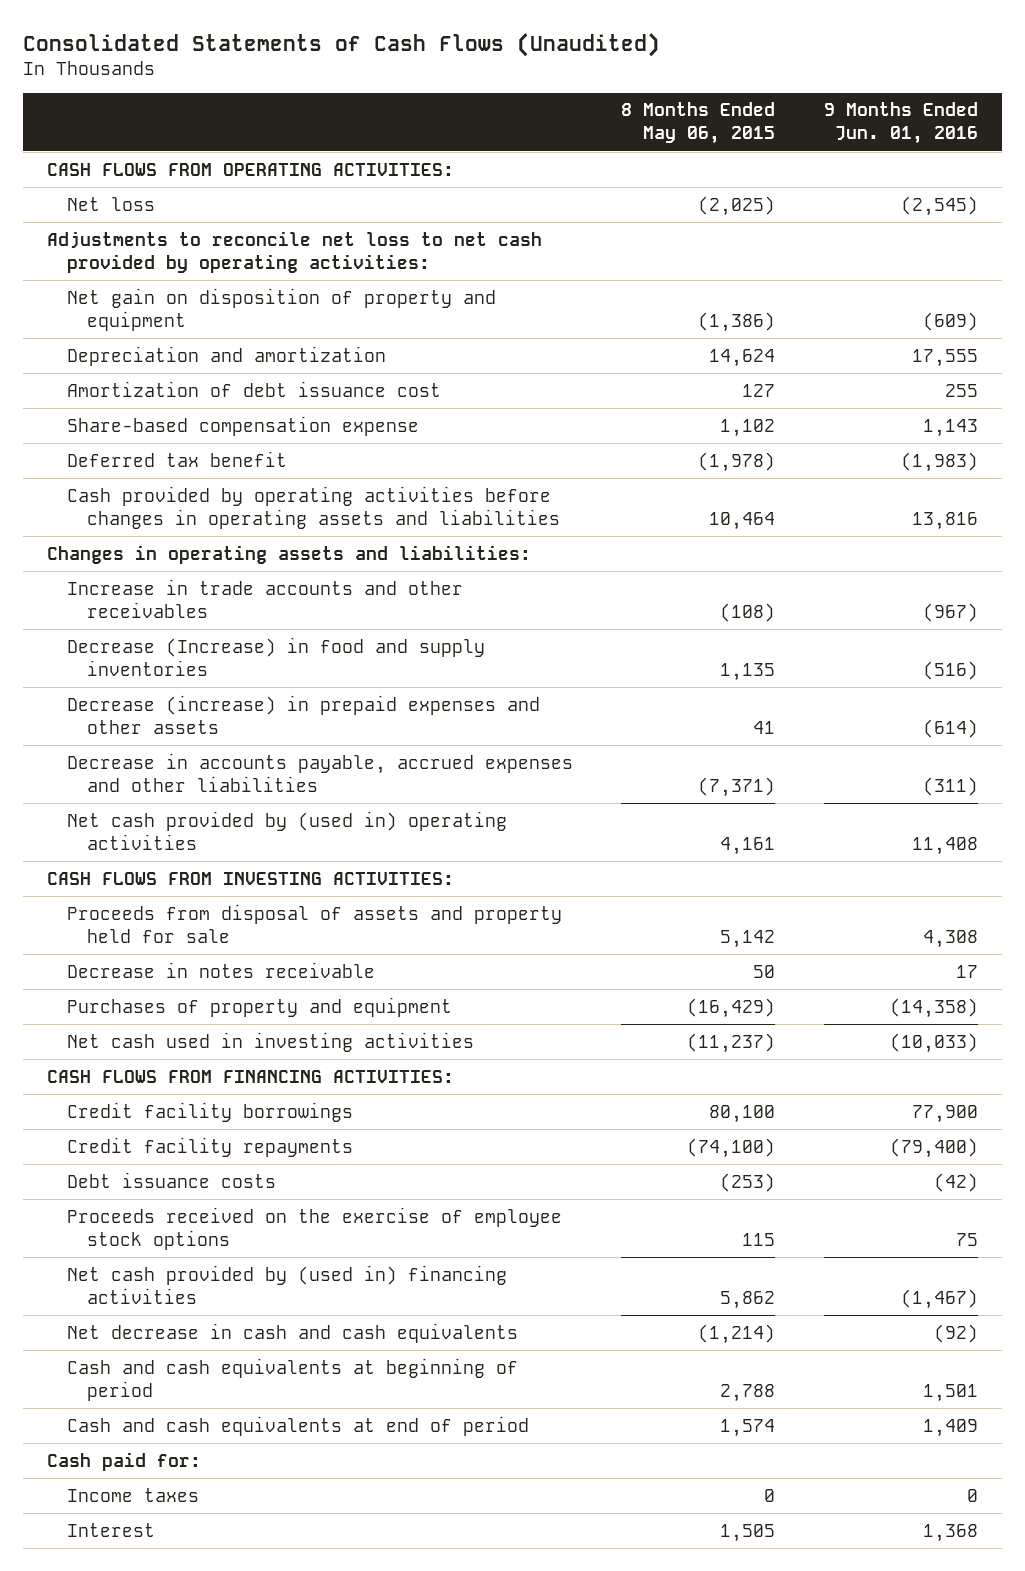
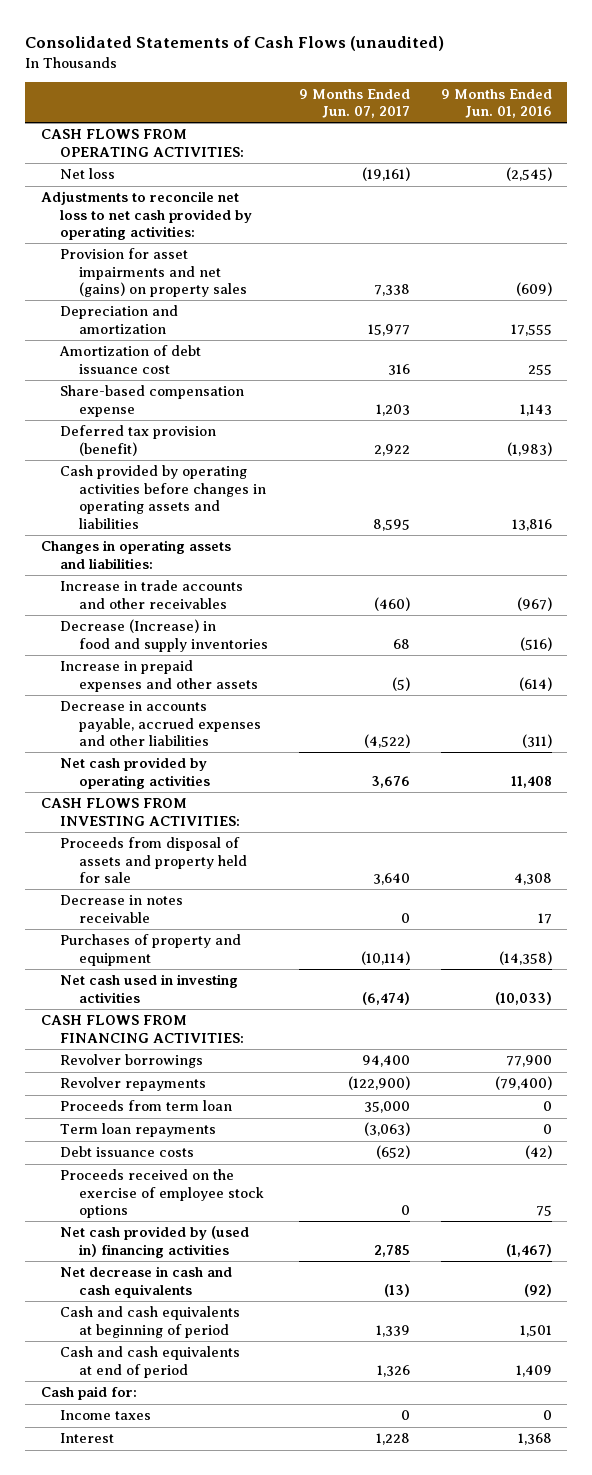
- Consolidated Statements of Cash Flows (Unaudited)
+ Consolidated Statements of Cash Flows (unaudited)
- | 8 Months Ended May 06, 2015 | 9 Months Ended Jun. 01, 2016
+ | 9 Months Ended Jun. 07, 2017 | 9 Months Ended Jun. 01, 2016
- Net gain on disposition of property and equipment | (1,386) | (609)
+ Provision for asset impairments and net (gains) on property sales | 7,338 | (609)
- Deferred tax benefit | (1,978) | (1,983)
+ Deferred tax provision (benefit) | 2,922 | (1,983)
- Decrease (increase) in prepaid expenses and other assets | 41 | (614)
+ Increase in prepaid expenses and other assets | (5) | (614)
- Net cash provided by (used in) operating activities | 4,161 | 11,408
+ Net cash provided by operating activities | 3,676 | 11,408
- Credit facility borrowings | 80,100 | 77,900
- Credit facility repayments | (74,100) | (79,400)
+ Revolver borrowings | 94,400 | 77,900
+ Revolver repayments | (122,900) | (79,400)
+ Proceeds from term loan | 35,000 | 0
+ Term loan repayments | (3,063) | 0

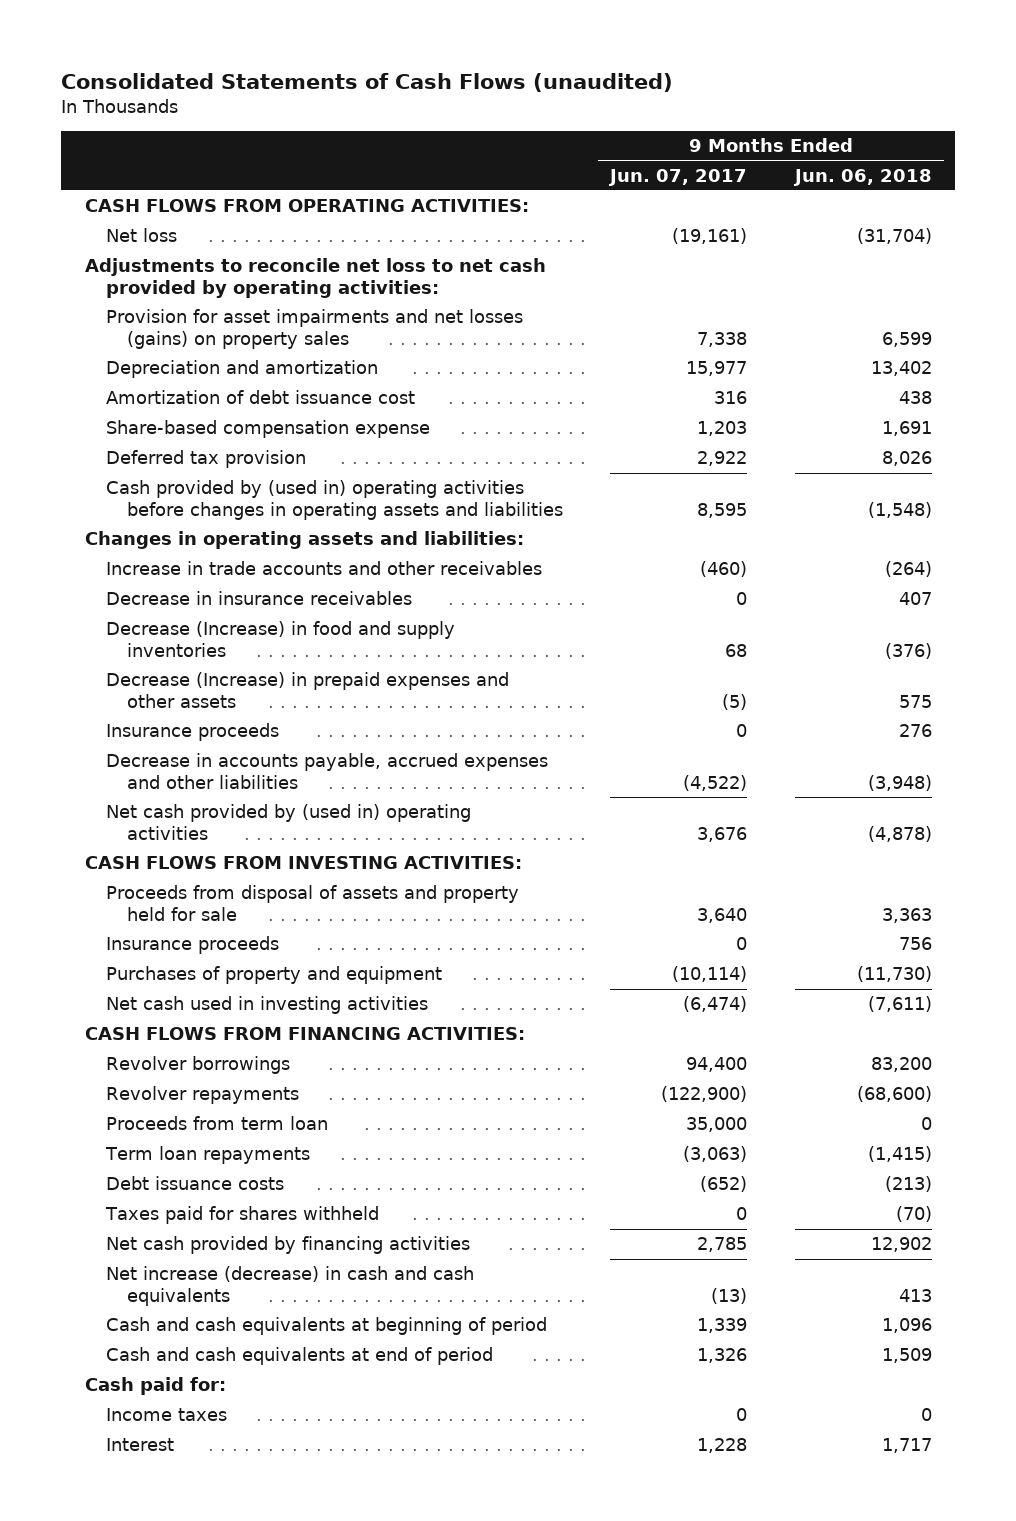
- | 9 Months Ended Jun. 07, 2017 | 9 Months Ended Jun. 01, 2016
+ | 9 Months Ended Jun. 07, 2017 | 9 Months Ended Jun. 06, 2018
- Provision for asset impairments and net (gains) on property sales | 7,338 | (609)
+ Provision for asset impairments and net losses (gains) on property sales | 7,338 | 6,599
- Deferred tax provision (benefit) | 2,922 | (1,983)
- Cash provided by operating activities before changes in operating assets and liabilities | 8,595 | 13,816
+ Deferred tax provision | 2,922 | 8,026
+ Cash provided by (used in) operating activities before changes in operating assets and liabilities | 8,595 | (1,548)
+ Decrease in insurance receivables | 0 | 407
- Increase in prepaid expenses and other assets | (5) | (614)
+ Decrease (Increase) in prepaid expenses and other assets | (5) | 575
+ Insurance proceeds | 0 | 276
- Net cash provided by operating activities | 3,676 | 11,408
+ Net cash provided by (used in) operating activities | 3,676 | (4,878)
- Decrease in notes receivable | 0 | 17
+ Insurance proceeds | 0 | 756
- Proceeds received on the exercise of employee stock options | 0 | 75
- Net cash provided by (used in) financing activities | 2,785 | (1,467)
- Net decrease in cash and cash equivalents | (13) | (92)
+ Taxes paid for shares withheld | 0 | (70)
+ Net cash provided by financing activities | 2,785 | 12,902
+ Net increase (decrease) in cash and cash equivalents | (13) | 413

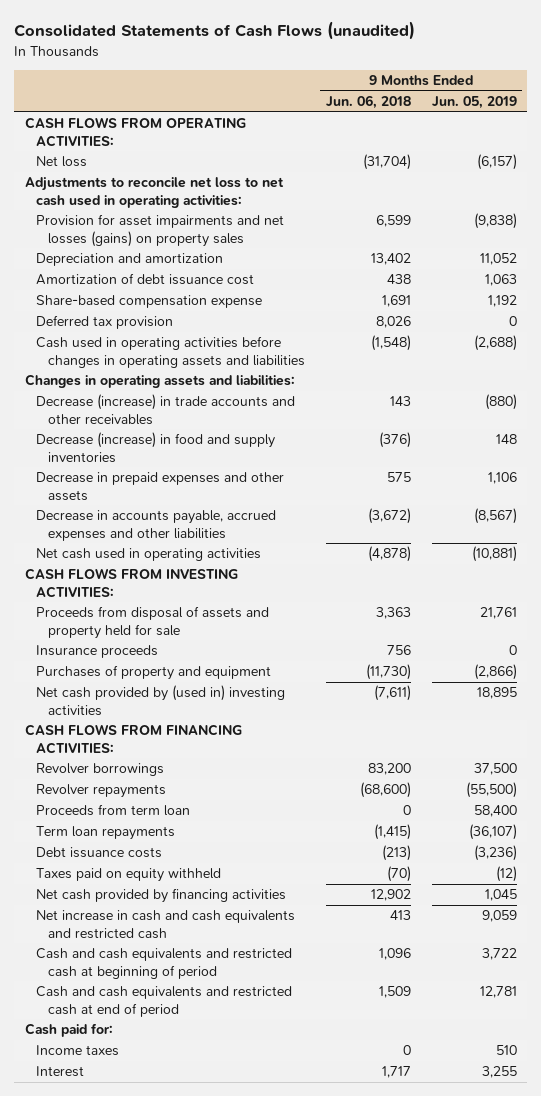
- | 9 Months Ended Jun. 07, 2017 | 9 Months Ended Jun. 06, 2018
+ | 9 Months Ended Jun. 06, 2018 | 9 Months Ended Jun. 05, 2019
- Adjustments to reconcile net loss to net cash provided by operating activities:
+ Adjustments to reconcile net loss to net cash used in operating activities:
- Cash provided by (used in) operating activities before changes in operating assets and liabilities | 8,595 | (1,548)
+ Cash used in operating activities before changes in operating assets and liabilities | (1,548) | (2,688)
- Increase in trade accounts and other receivables | (460) | (264)
- Decrease in insurance receivables | 0 | 407
- Decrease (Increase) in food and supply inventories | 68 | (376)
- Decrease (Increase) in prepaid expenses and other assets | (5) | 575
- Insurance proceeds | 0 | 276
- Decrease in accounts payable, accrued expenses and other liabilities | (4,522) | (3,948)
- Net cash provided by (used in) operating activities | 3,676 | (4,878)
+ Decrease (increase) in trade accounts and other receivables | 143 | (880)
+ Decrease (increase) in food and supply inventories | (376) | 148
+ Decrease in prepaid expenses and other assets | 575 | 1,106
+ Decrease in accounts payable, accrued expenses and other liabilities | (3,672) | (8,567)
+ Net cash used in operating activities | (4,878) | (10,881)
- Net cash used in investing activities | (6,474) | (7,611)
+ Net cash provided by (used in) investing activities | (7,611) | 18,895
- Taxes paid for shares withheld | 0 | (70)
+ Taxes paid on equity withheld | (70) | (12)
- Net increase (decrease) in cash and cash equivalents | (13) | 413
- Cash and cash equivalents at beginning of period | 1,339 | 1,096
- Cash and cash equivalents at end of period | 1,326 | 1,509
+ Net increase in cash and cash equivalents and restricted cash | 413 | 9,059
+ Cash and cash equivalents and restricted cash at beginning of period | 1,096 | 3,722
+ Cash and cash equivalents and restricted cash at end of period | 1,509 | 12,781

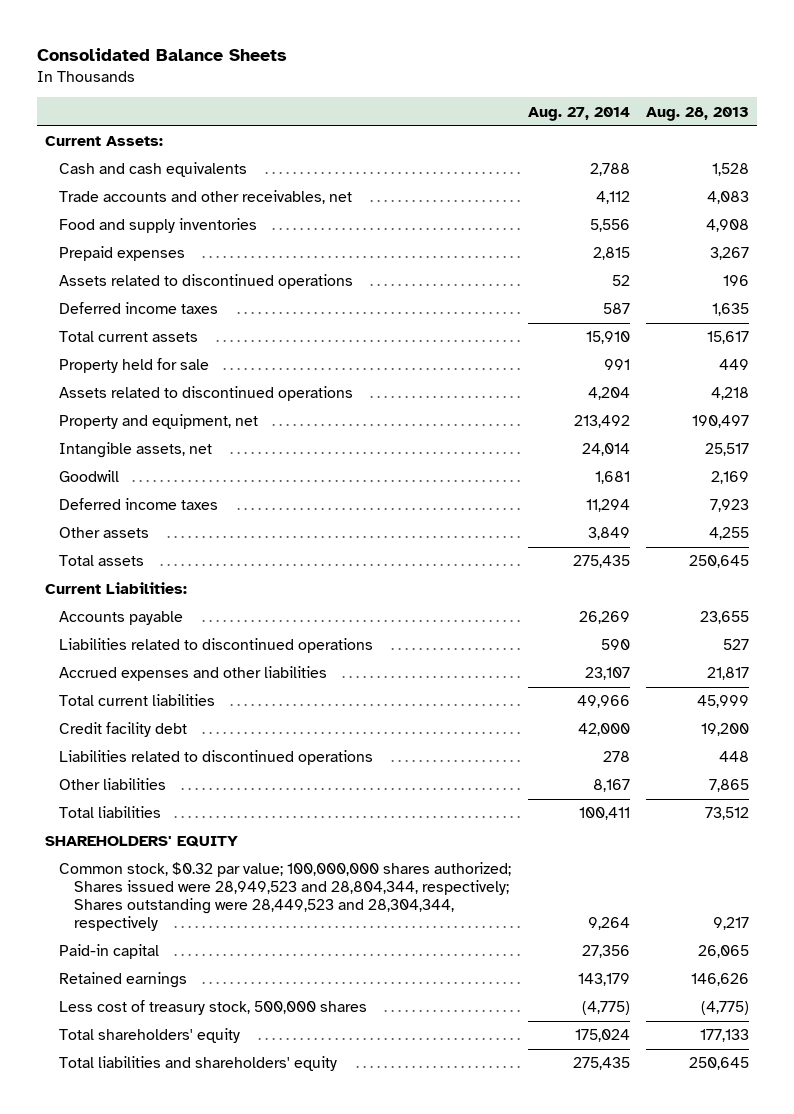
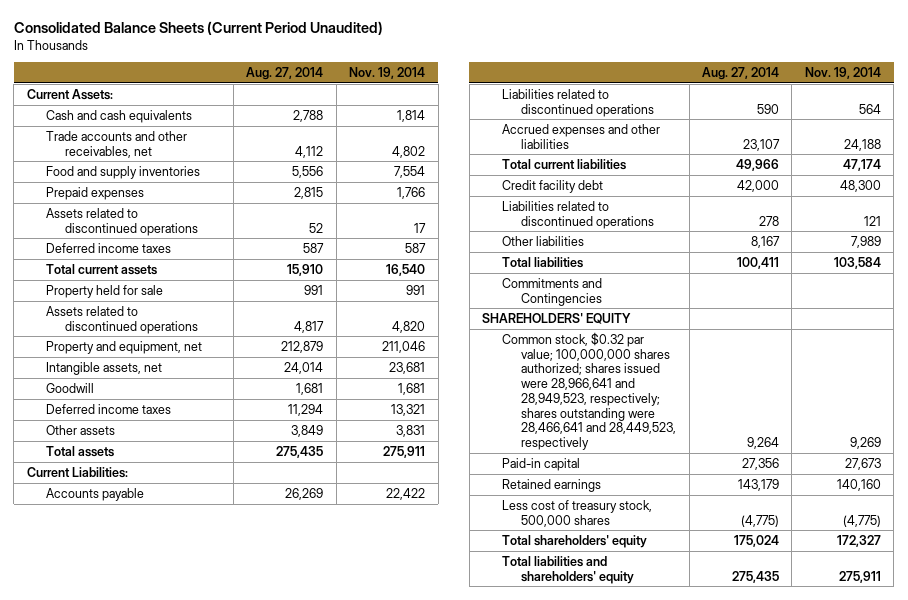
- Consolidated Balance Sheets
+ Consolidated Balance Sheets (Current Period Unaudited)
- | Aug. 27, 2014 | Aug. 28, 2013
+ | Aug. 27, 2014 | Nov. 19, 2014
- Assets related to discontinued operations | 4,204 | 4,218
- Property and equipment, net | 213,492 | 190,497
+ Assets related to discontinued operations | 4,817 | 4,820
+ Property and equipment, net | 212,879 | 211,046
+ Commitments and Contingencies
- Common stock, $0.32 par value; 100,000,000 shares authorized; Shares issued were 28,949,523 and 28,804,344, respectively; Shares outstanding were 28,449,523 and 28,304,344, respectively | 9,264 | 9,217
+ Common stock, $0.32 par value; 100,000,000 shares authorized; shares issued were 28,966,641 and 28,949,523, respectively; shares outstanding were 28,466,641 and 28,449,523, respectively | 9,264 | 9,269

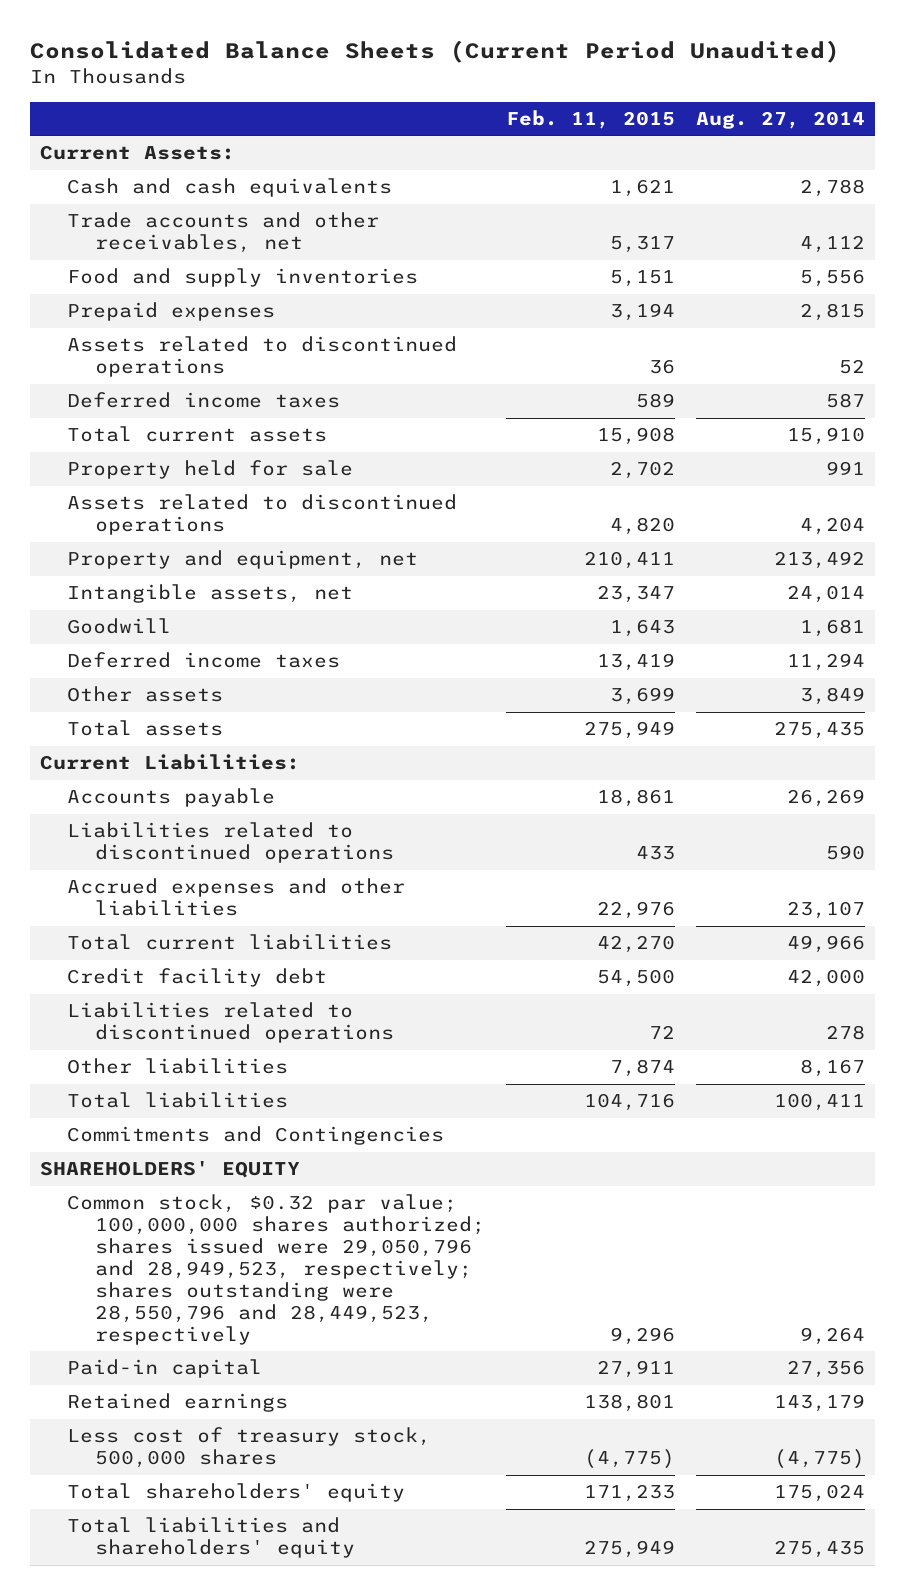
- | Aug. 27, 2014 | Nov. 19, 2014
+ | Feb. 11, 2015 | Aug. 27, 2014
- Assets related to discontinued operations | 4,817 | 4,820
- Property and equipment, net | 212,879 | 211,046
+ Assets related to discontinued operations | 4,820 | 4,204
+ Property and equipment, net | 210,411 | 213,492
- Common stock, $0.32 par value; 100,000,000 shares authorized; shares issued were 28,966,641 and 28,949,523, respectively; shares outstanding were 28,466,641 and 28,449,523, respectively | 9,264 | 9,269
+ Common stock, $0.32 par value; 100,000,000 shares authorized; shares issued were 29,050,796 and 28,949,523, respectively; shares outstanding were 28,550,796 and 28,449,523, respectively | 9,296 | 9,264

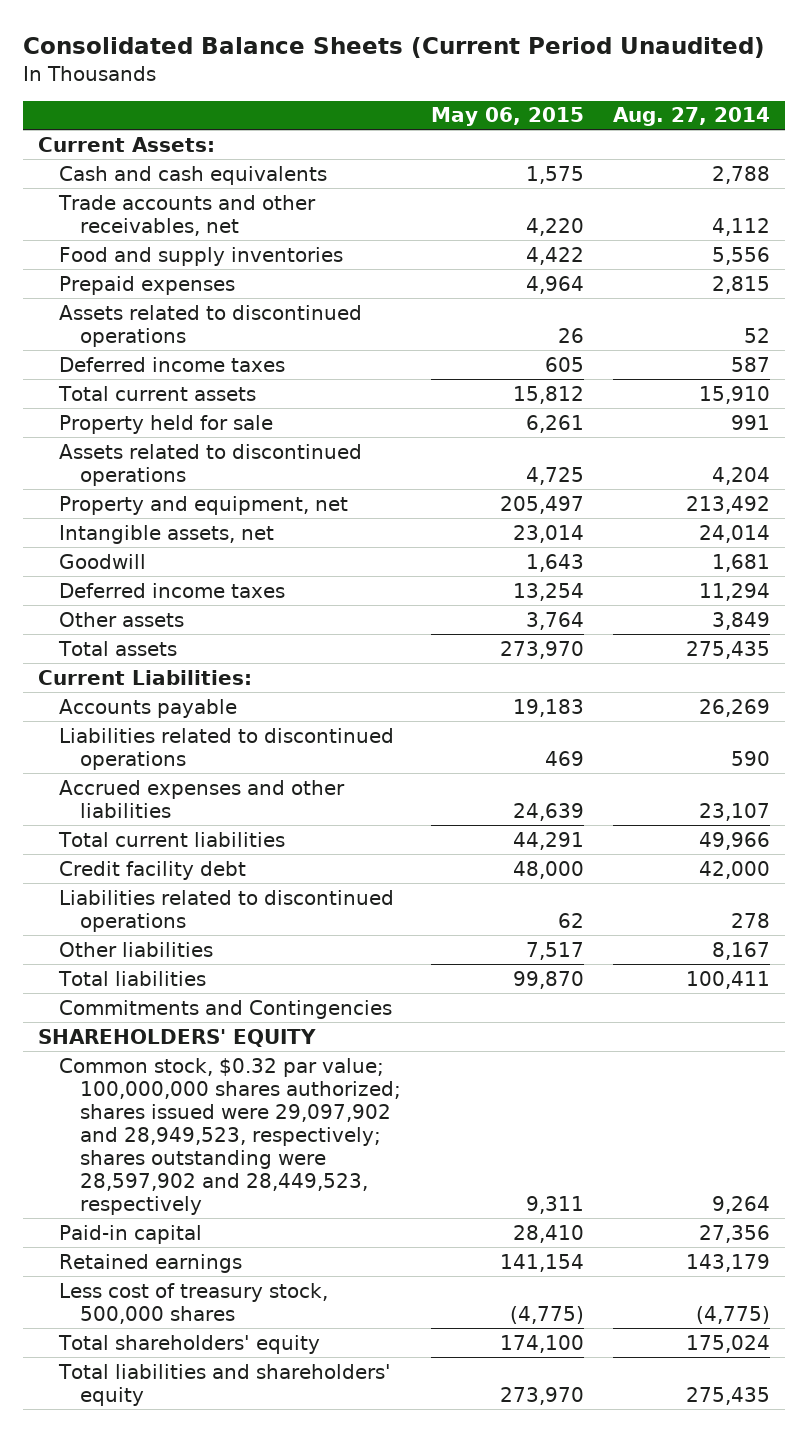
- | Feb. 11, 2015 | Aug. 27, 2014
+ | May 06, 2015 | Aug. 27, 2014
- Common stock, $0.32 par value; 100,000,000 shares authorized; shares issued were 29,050,796 and 28,949,523, respectively; shares outstanding were 28,550,796 and 28,449,523, respectively | 9,296 | 9,264
+ Common stock, $0.32 par value; 100,000,000 shares authorized; shares issued were 29,097,902 and 28,949,523, respectively; shares outstanding were 28,597,902 and 28,449,523, respectively | 9,311 | 9,264

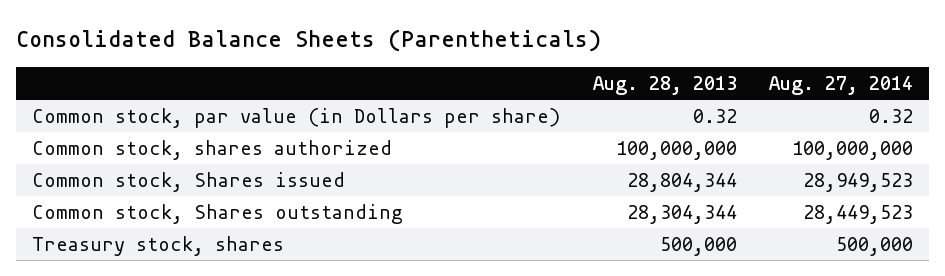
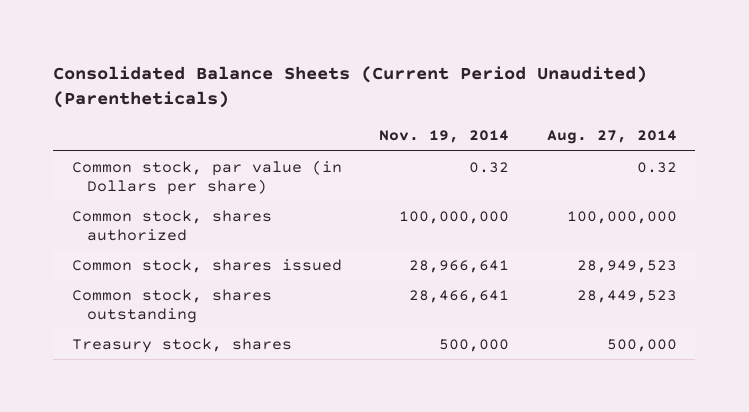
- Consolidated Balance Sheets (Parentheticals)
+ Consolidated Balance Sheets (Current Period Unaudited) (Parentheticals)
- | Aug. 28, 2013 | Aug. 27, 2014
+ | Nov. 19, 2014 | Aug. 27, 2014
- Common stock, Shares issued | 28,804,344 | 28,949,523
- Common stock, Shares outstanding | 28,304,344 | 28,449,523
+ Common stock, shares issued | 28,966,641 | 28,949,523
+ Common stock, shares outstanding | 28,466,641 | 28,449,523

